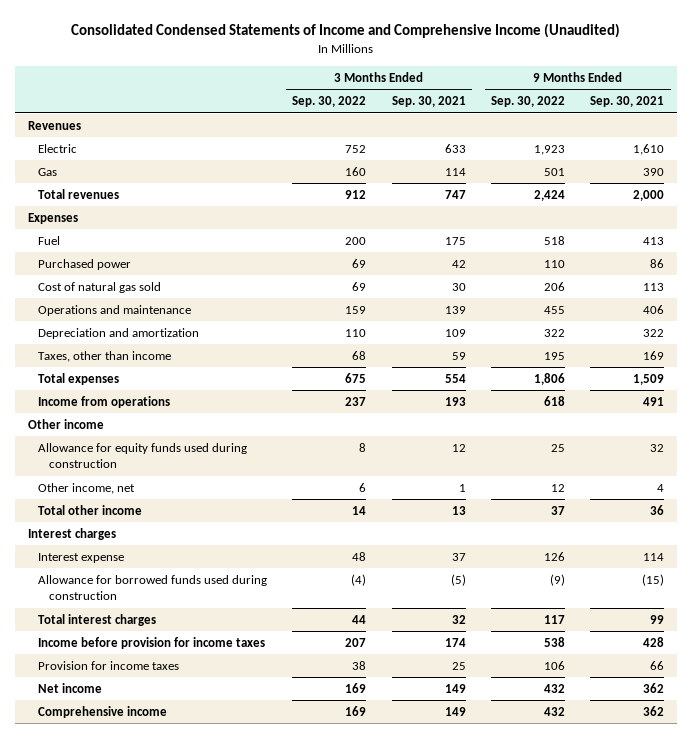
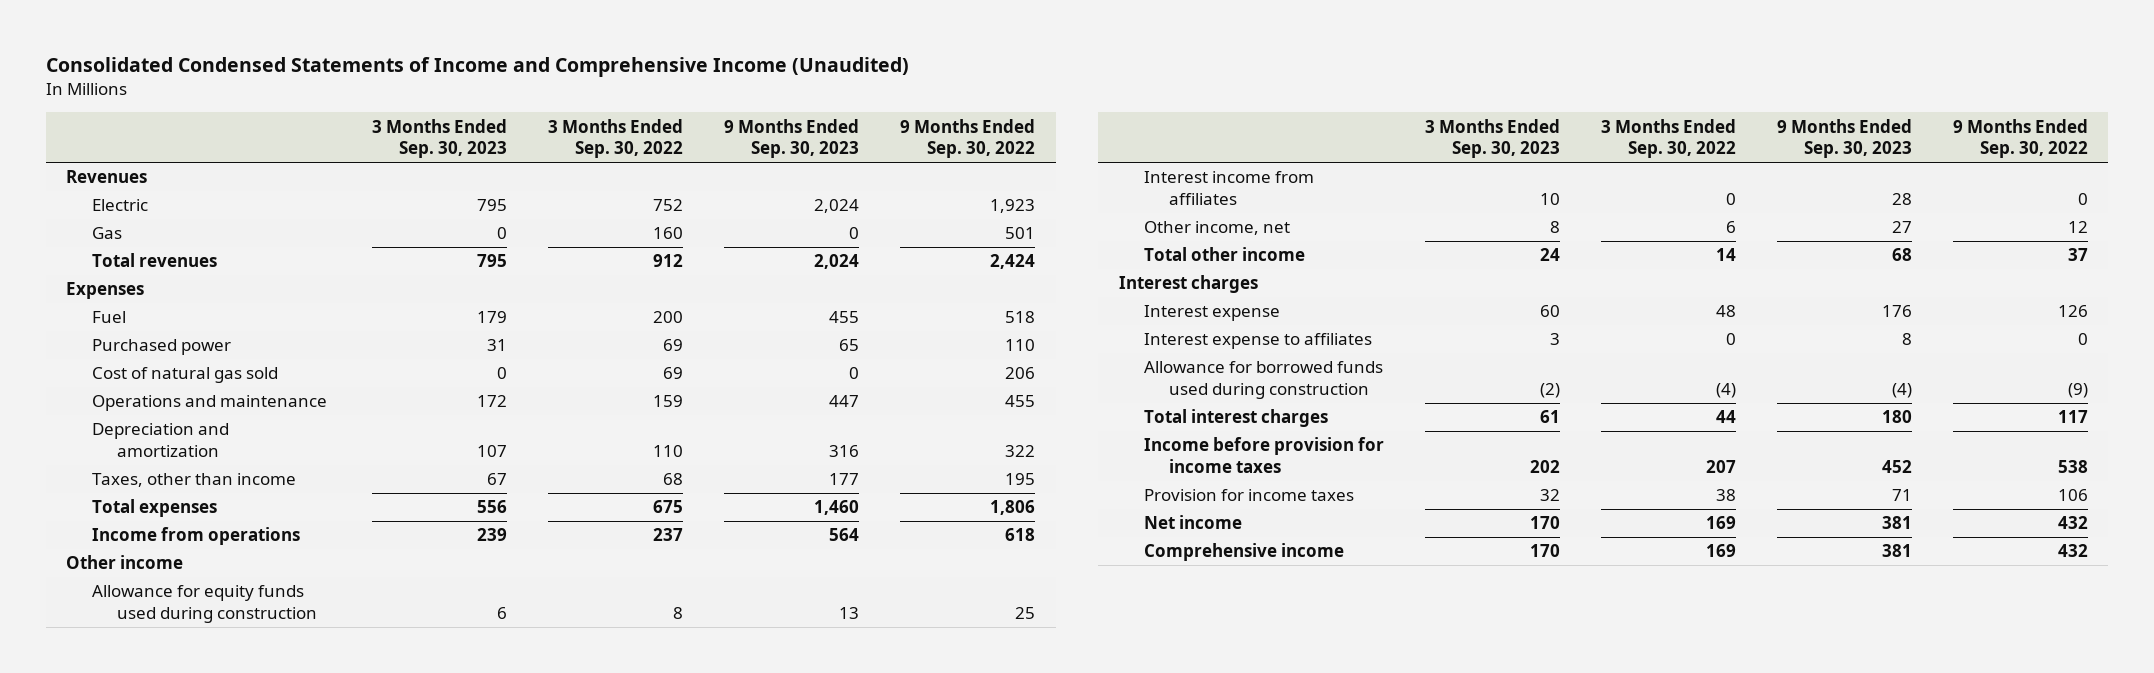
- | 3 Months Ended Sep. 30, 2022 | 3 Months Ended Sep. 30, 2021 | 9 Months Ended Sep. 30, 2022 | 9 Months Ended Sep. 30, 2021
+ | 3 Months Ended Sep. 30, 2023 | 3 Months Ended Sep. 30, 2022 | 9 Months Ended Sep. 30, 2023 | 9 Months Ended Sep. 30, 2022
+ Interest income from affiliates | 10 | 0 | 28 | 0
+ Interest expense to affiliates | 3 | 0 | 8 | 0

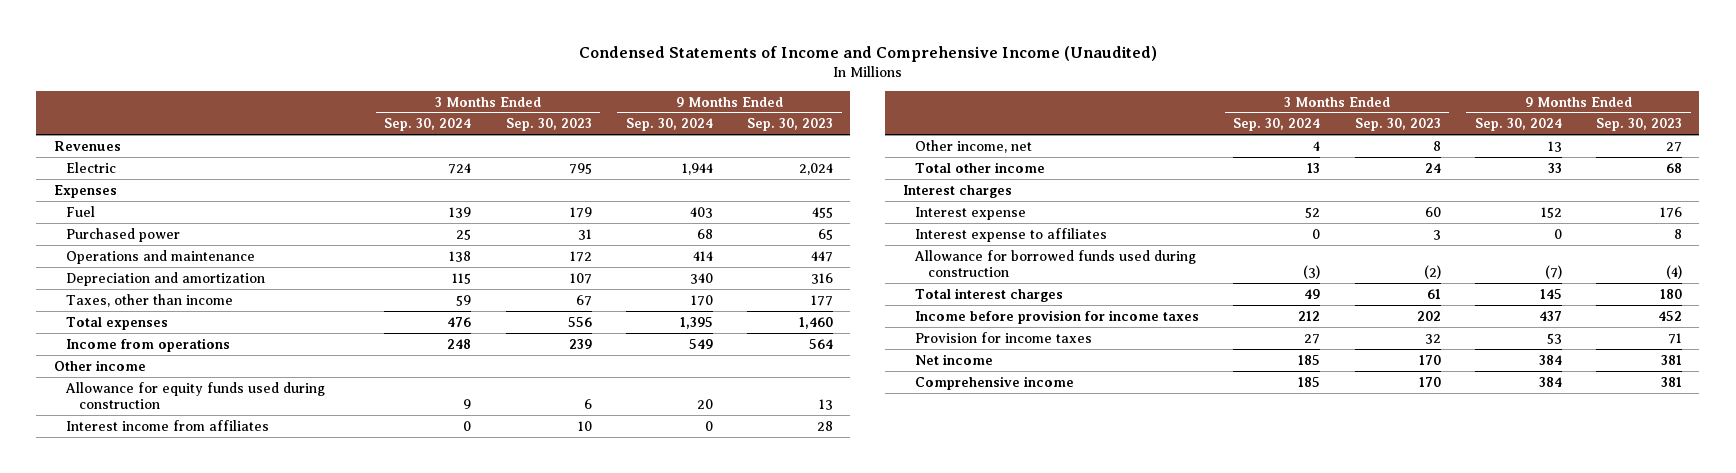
- Consolidated Condensed Statements of Income and Comprehensive Income (Unaudited)
+ Condensed Statements of Income and Comprehensive Income (Unaudited)
- | 3 Months Ended Sep. 30, 2023 | 3 Months Ended Sep. 30, 2022 | 9 Months Ended Sep. 30, 2023 | 9 Months Ended Sep. 30, 2022
+ | 3 Months Ended Sep. 30, 2024 | 3 Months Ended Sep. 30, 2023 | 9 Months Ended Sep. 30, 2024 | 9 Months Ended Sep. 30, 2023
- Gas | 0 | 160 | 0 | 501
- Total revenues | 795 | 912 | 2,024 | 2,424
- Cost of natural gas sold | 0 | 69 | 0 | 206

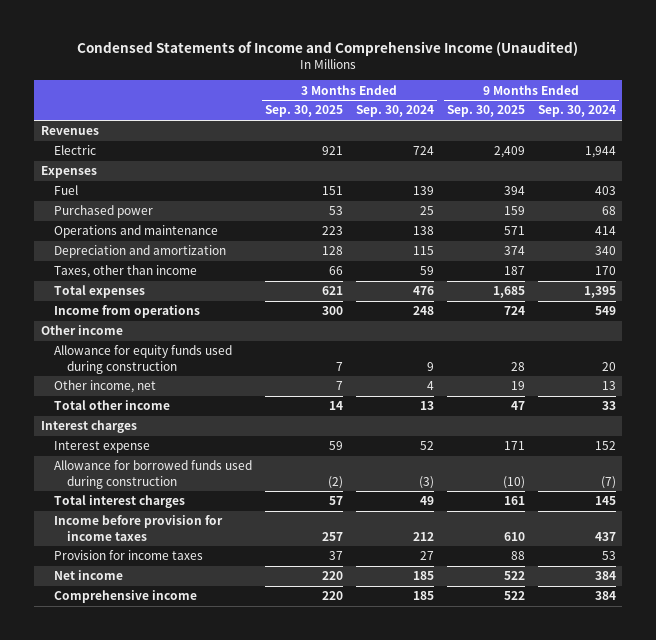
- | 3 Months Ended Sep. 30, 2024 | 3 Months Ended Sep. 30, 2023 | 9 Months Ended Sep. 30, 2024 | 9 Months Ended Sep. 30, 2023
+ | 3 Months Ended Sep. 30, 2025 | 3 Months Ended Sep. 30, 2024 | 9 Months Ended Sep. 30, 2025 | 9 Months Ended Sep. 30, 2024
- Interest income from affiliates | 0 | 10 | 0 | 28
- Interest expense to affiliates | 0 | 3 | 0 | 8

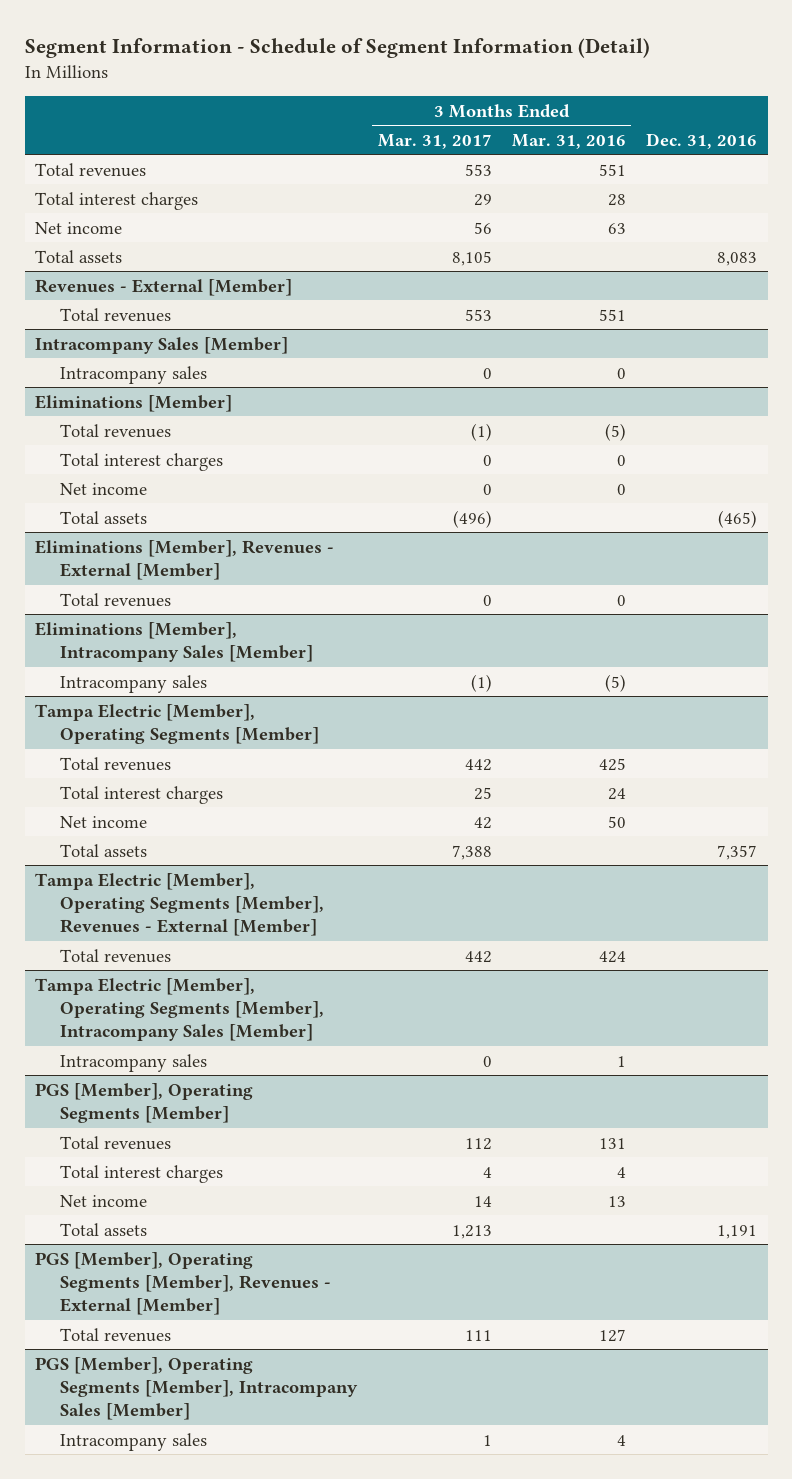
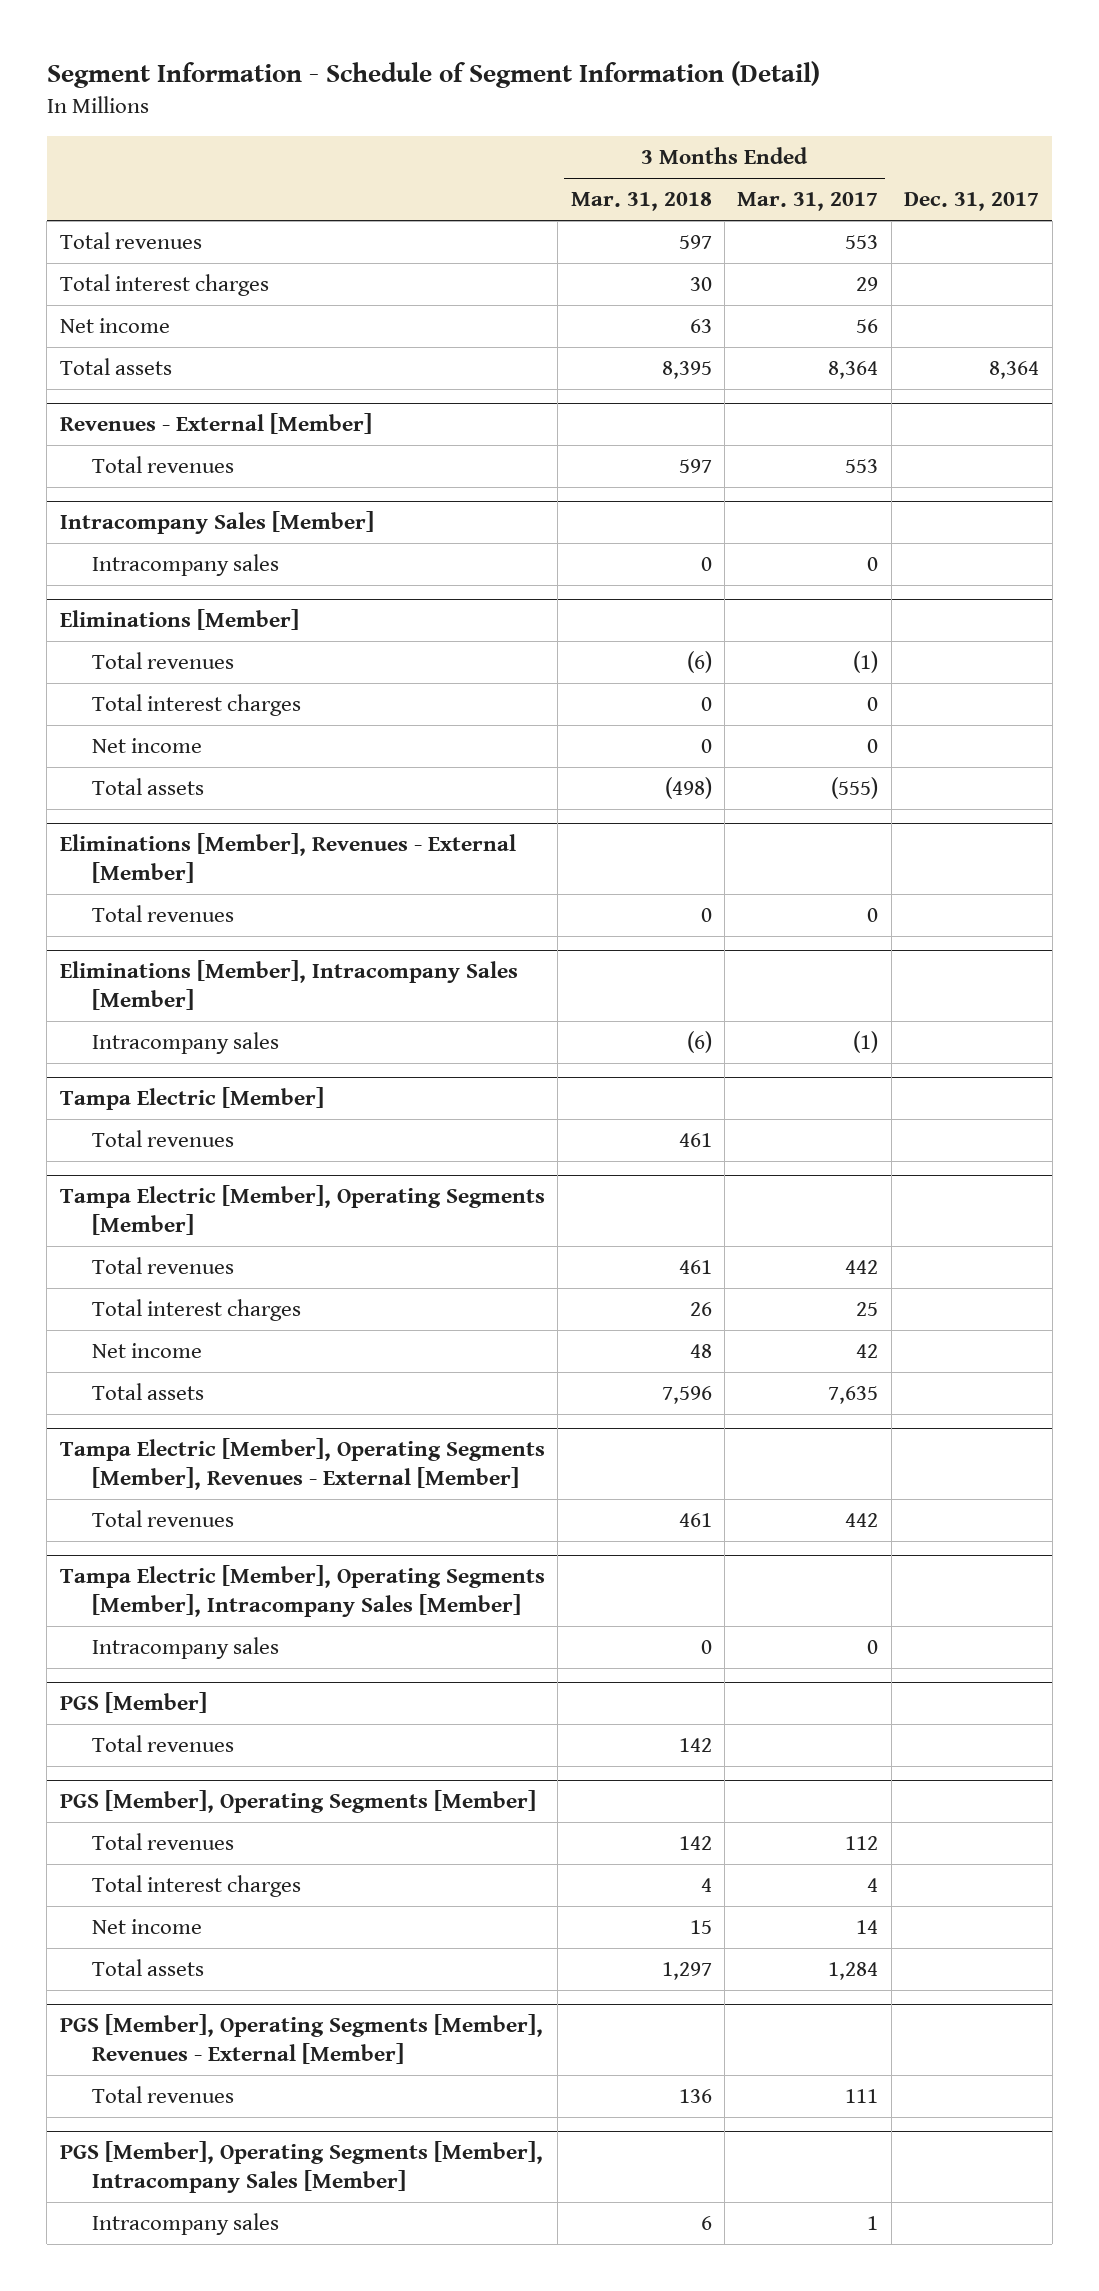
- | 3 Months Ended Mar. 31, 2017 | 3 Months Ended Mar. 31, 2016 | Dec. 31, 2016
+ | 3 Months Ended Mar. 31, 2018 | 3 Months Ended Mar. 31, 2017 | Dec. 31, 2017
- Total assets | 8,105 | | 8,083
+ Total assets | 8,395 | 8,364 | 8,364
@ Eliminations [Member]
- Total assets | (496) | | (465)
+ Total assets | (498) | (555) |
+ Tampa Electric [Member]
+ Total revenues | 461 | |
@ Tampa Electric [Member], Operating Segments [Member]
- Total assets | 7,388 | | 7,357
+ Total assets | 7,596 | 7,635 |
+ PGS [Member]
+ Total revenues | 142 | |
@ PGS [Member], Operating Segments [Member]
- Total assets | 1,213 | | 1,191
+ Total assets | 1,297 | 1,284 |

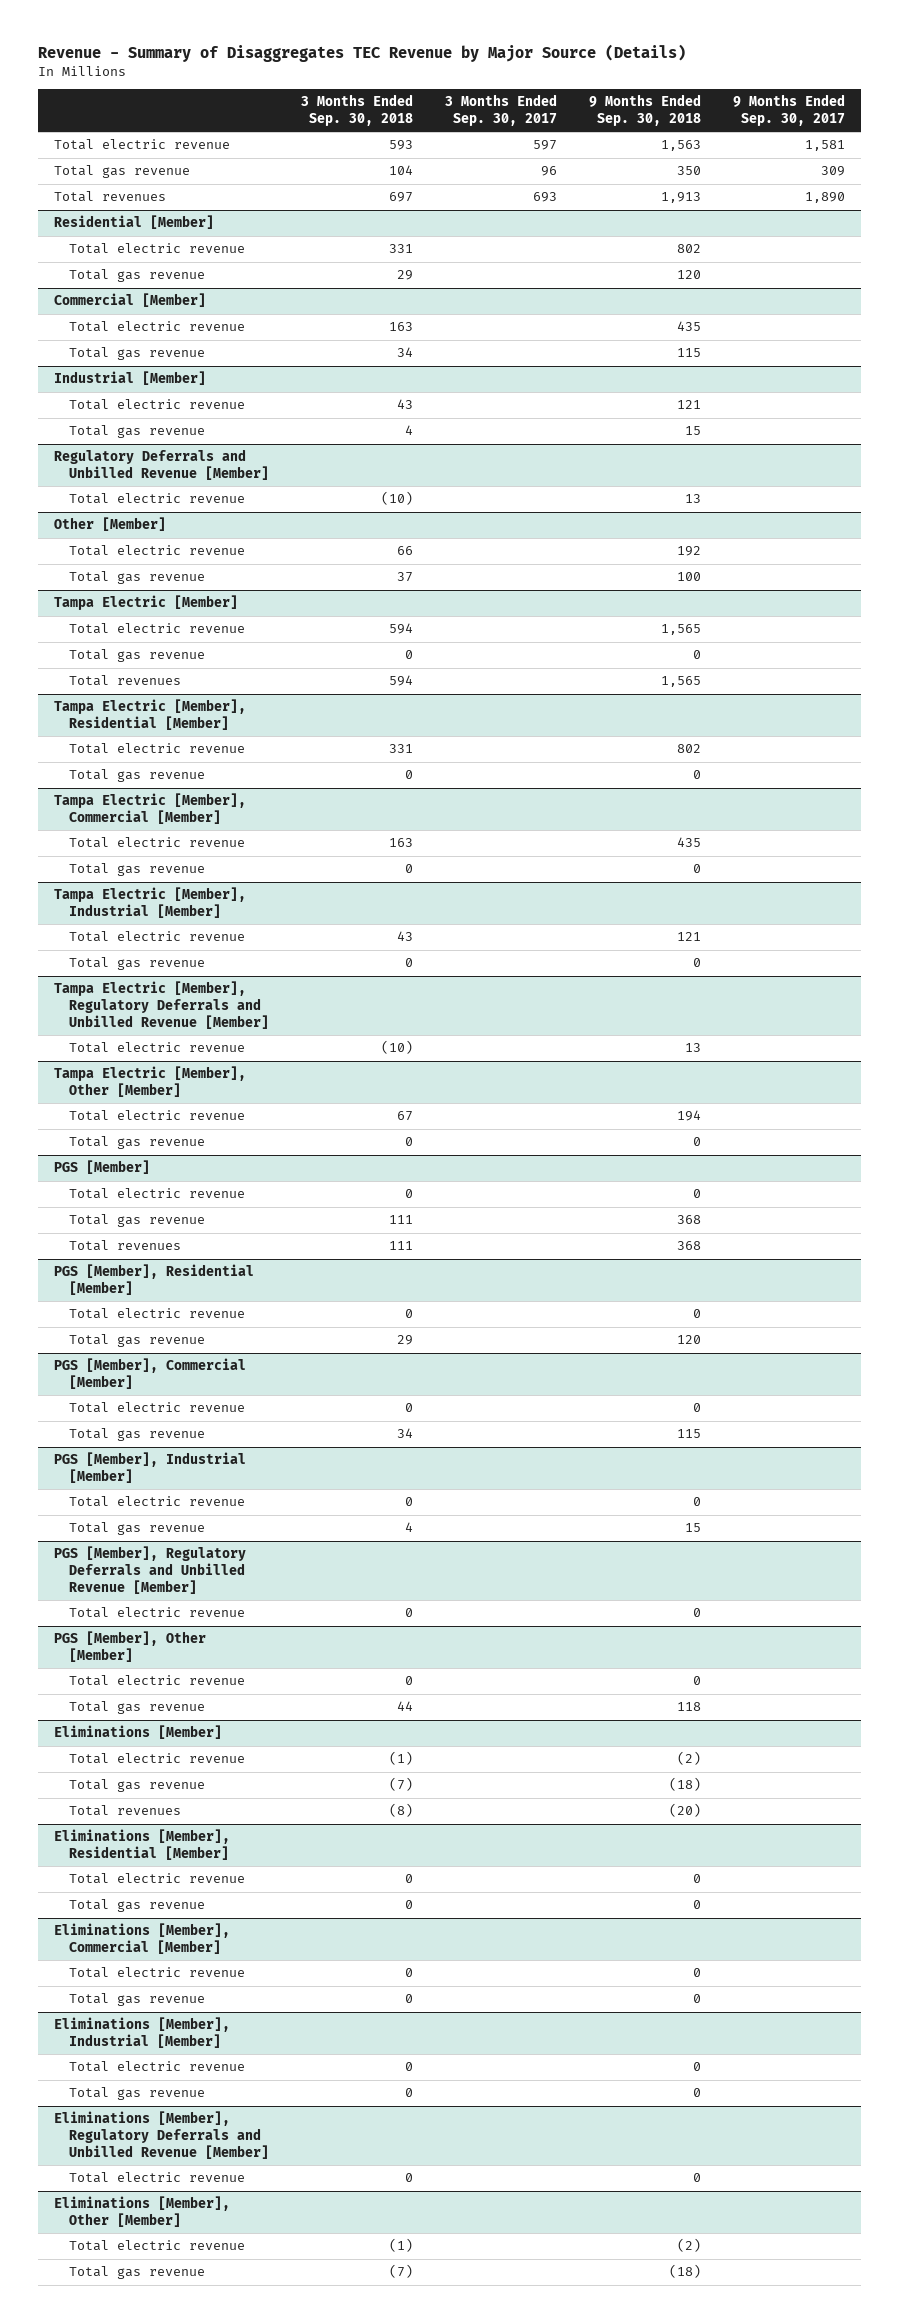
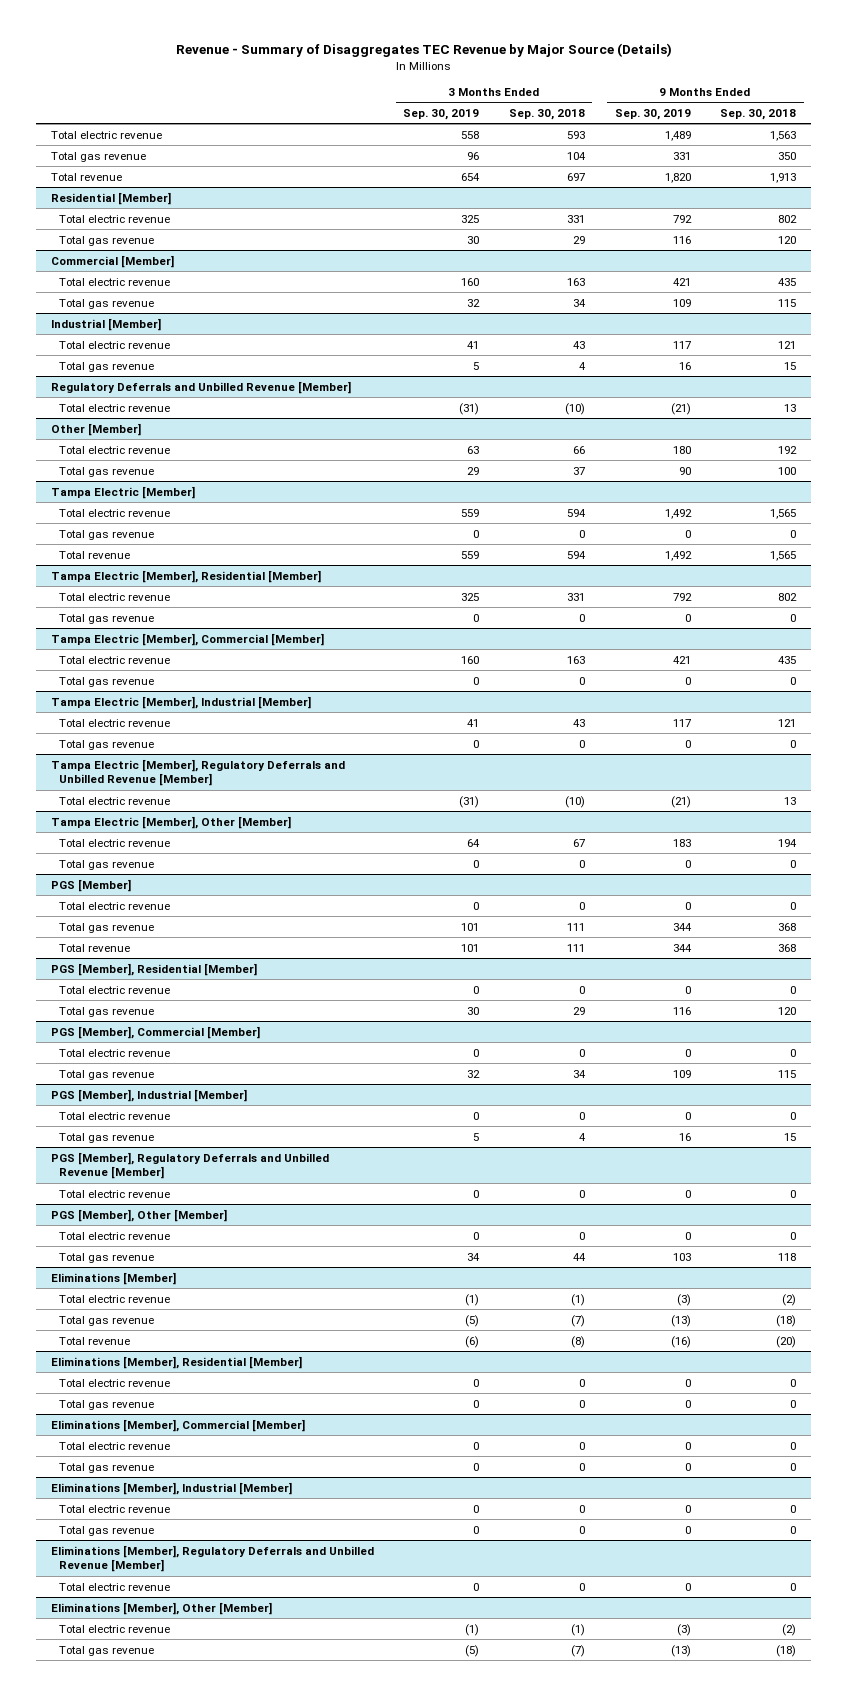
- | 3 Months Ended Sep. 30, 2018 | 3 Months Ended Sep. 30, 2017 | 9 Months Ended Sep. 30, 2018 | 9 Months Ended Sep. 30, 2017
+ | 3 Months Ended Sep. 30, 2019 | 3 Months Ended Sep. 30, 2018 | 9 Months Ended Sep. 30, 2019 | 9 Months Ended Sep. 30, 2018
- Total revenues | 697 | 693 | 1,913 | 1,890
+ Total revenue | 654 | 697 | 1,820 | 1,913
@ Tampa Electric [Member]
- Total revenues | 594 | | 1,565 |
+ Total revenue | 559 | 594 | 1,492 | 1,565
@ PGS [Member]
- Total revenues | 111 | | 368 |
+ Total revenue | 101 | 111 | 344 | 368
@ Eliminations [Member]
- Total revenues | (8) | | (20) |
+ Total revenue | (6) | (8) | (16) | (20)

